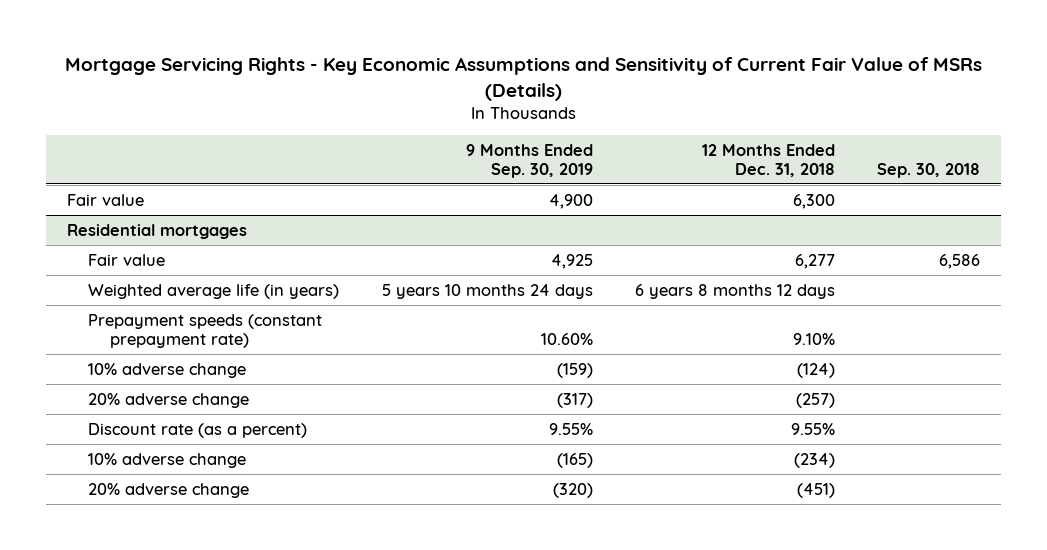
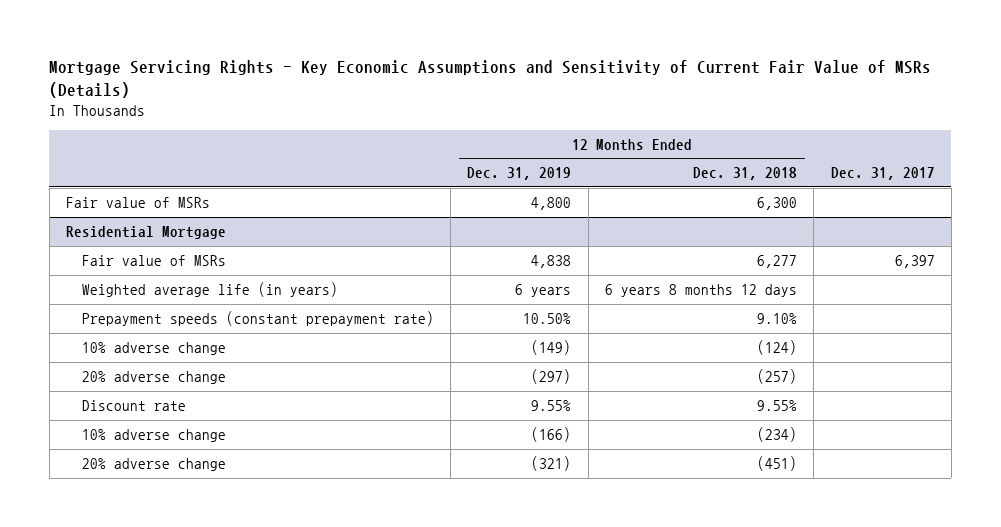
- | 9 Months Ended Sep. 30, 2019 | 12 Months Ended Dec. 31, 2018 | Sep. 30, 2018
+ | 12 Months Ended Dec. 31, 2019 | 12 Months Ended Dec. 31, 2018 | Dec. 31, 2017
- Fair value | 4,900 | 6,300 |
- Residential mortgages
- Fair value | 4,925 | 6,277 | 6,586
+ Fair value of MSRs | 4,800 | 6,300 |
+ Residential Mortgage
+ Fair value of MSRs | 4,838 | 6,277 | 6,397
- Discount rate (as a percent) | 9.55% | 9.55% |
+ Discount rate | 9.55% | 9.55% |

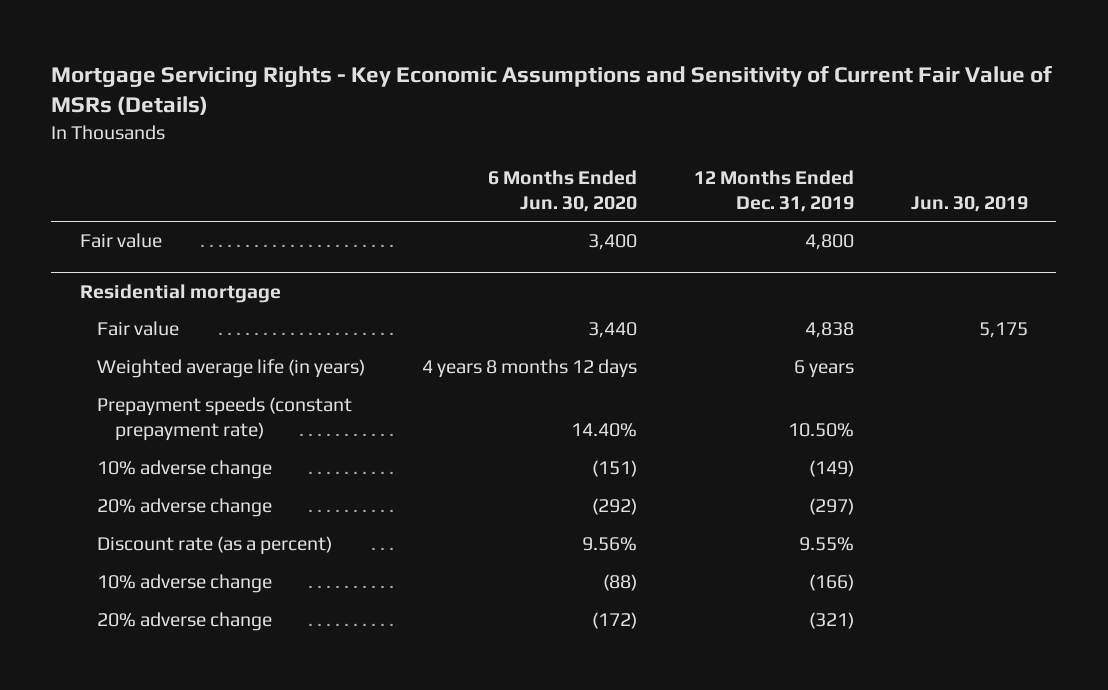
- | 12 Months Ended Dec. 31, 2019 | 12 Months Ended Dec. 31, 2018 | Dec. 31, 2017
+ | 6 Months Ended Jun. 30, 2020 | 12 Months Ended Dec. 31, 2019 | Jun. 30, 2019
- Fair value of MSRs | 4,800 | 6,300 |
- Residential Mortgage
- Fair value of MSRs | 4,838 | 6,277 | 6,397
+ Fair value | 3,400 | 4,800 |
+ Residential mortgage
+ Fair value | 3,440 | 4,838 | 5,175
- Discount rate | 9.55% | 9.55% |
+ Discount rate (as a percent) | 9.56% | 9.55% |

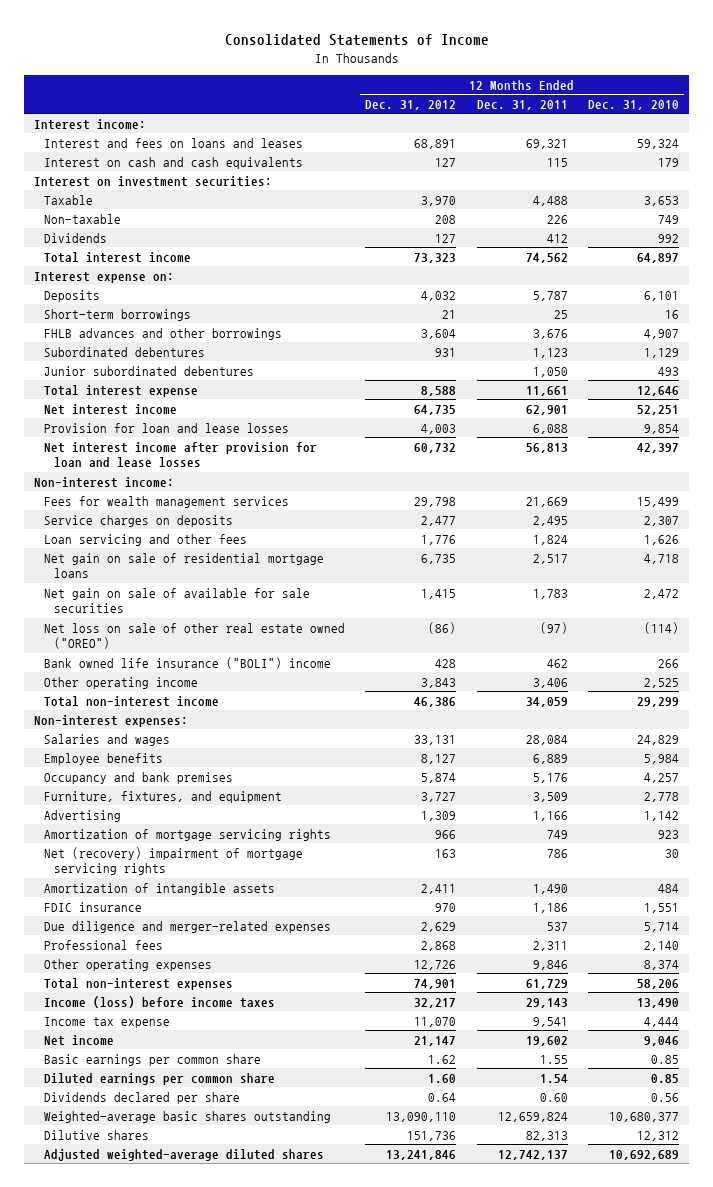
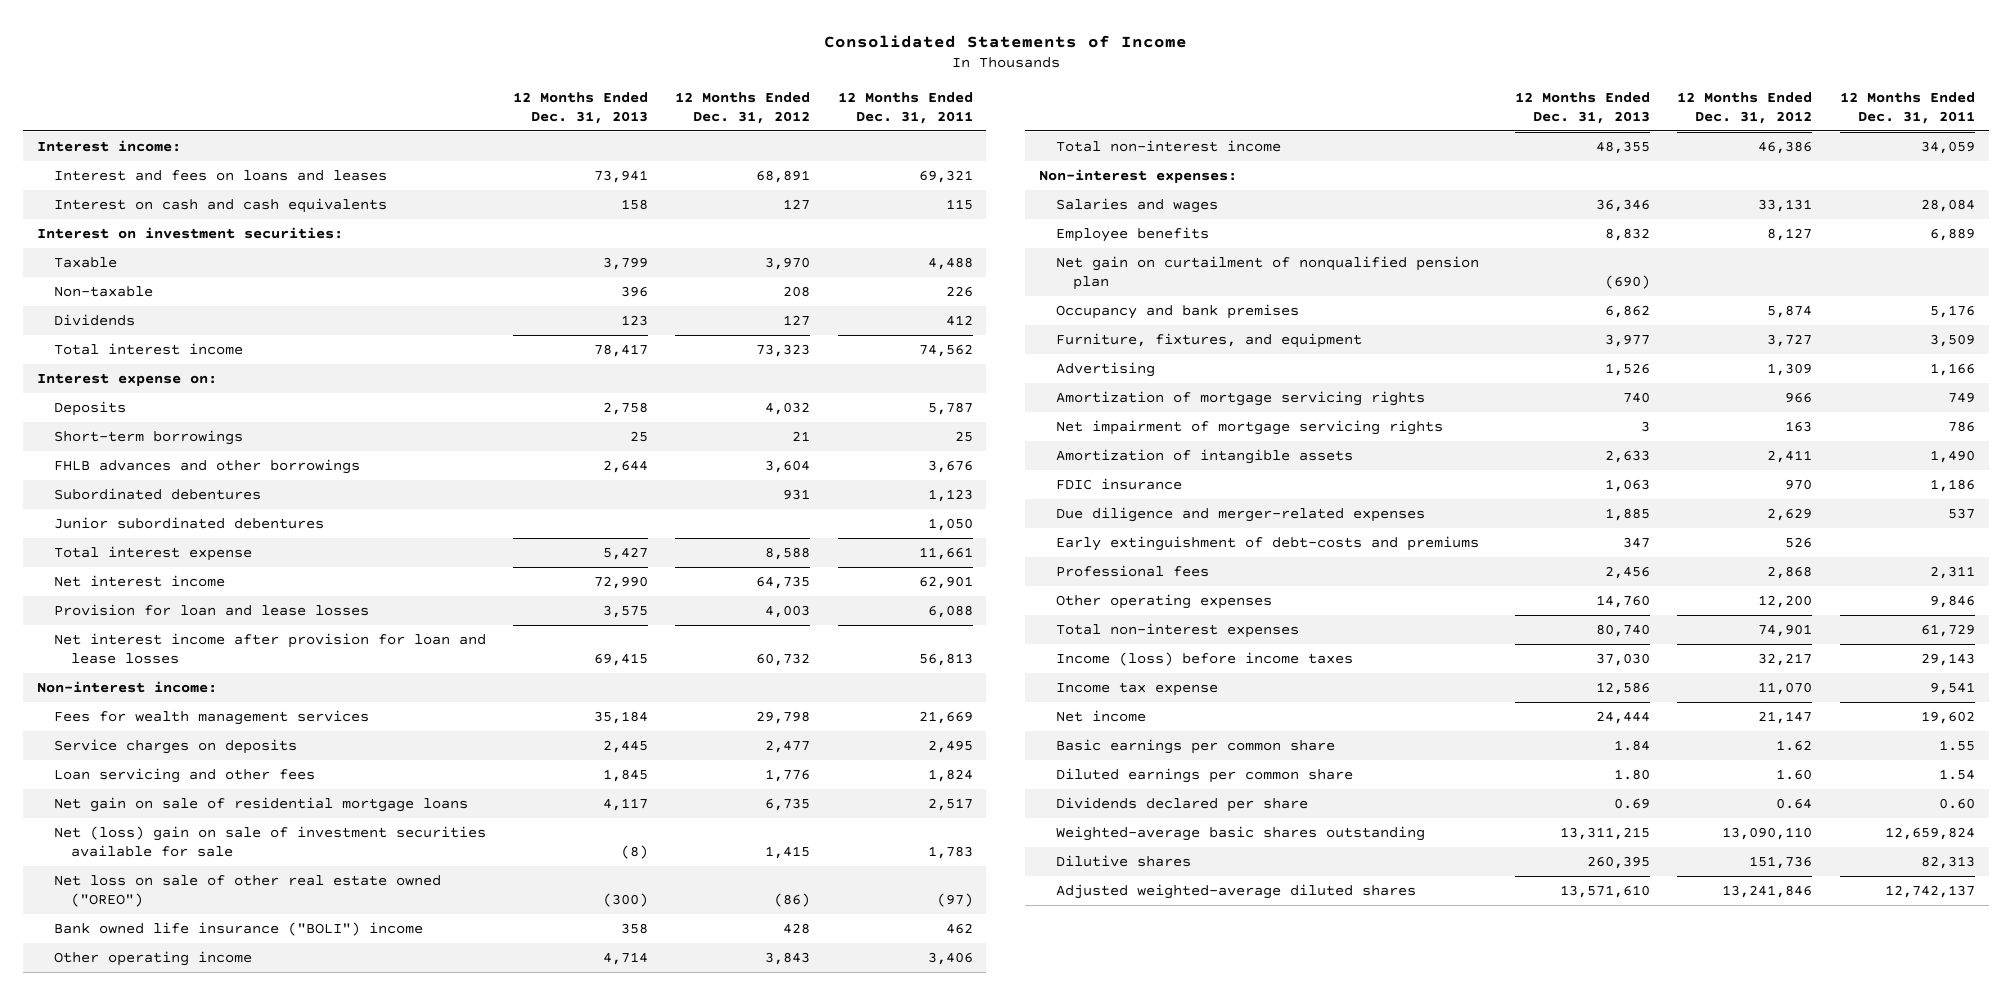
- | 12 Months Ended Dec. 31, 2012 | 12 Months Ended Dec. 31, 2011 | 12 Months Ended Dec. 31, 2010
+ | 12 Months Ended Dec. 31, 2013 | 12 Months Ended Dec. 31, 2012 | 12 Months Ended Dec. 31, 2011
- Net gain on sale of available for sale securities | 1,415 | 1,783 | 2,472
+ Net (loss) gain on sale of investment securities available for sale | (8) | 1,415 | 1,783
+ Net gain on curtailment of nonqualified pension plan | (690) | |
- Net (recovery) impairment of mortgage servicing rights | 163 | 786 | 30
+ Net impairment of mortgage servicing rights | 3 | 163 | 786
+ Early extinguishment of debt-costs and premiums | 347 | 526 |
- Other operating expenses | 12,726 | 9,846 | 8,374
+ Other operating expenses | 14,760 | 12,200 | 9,846

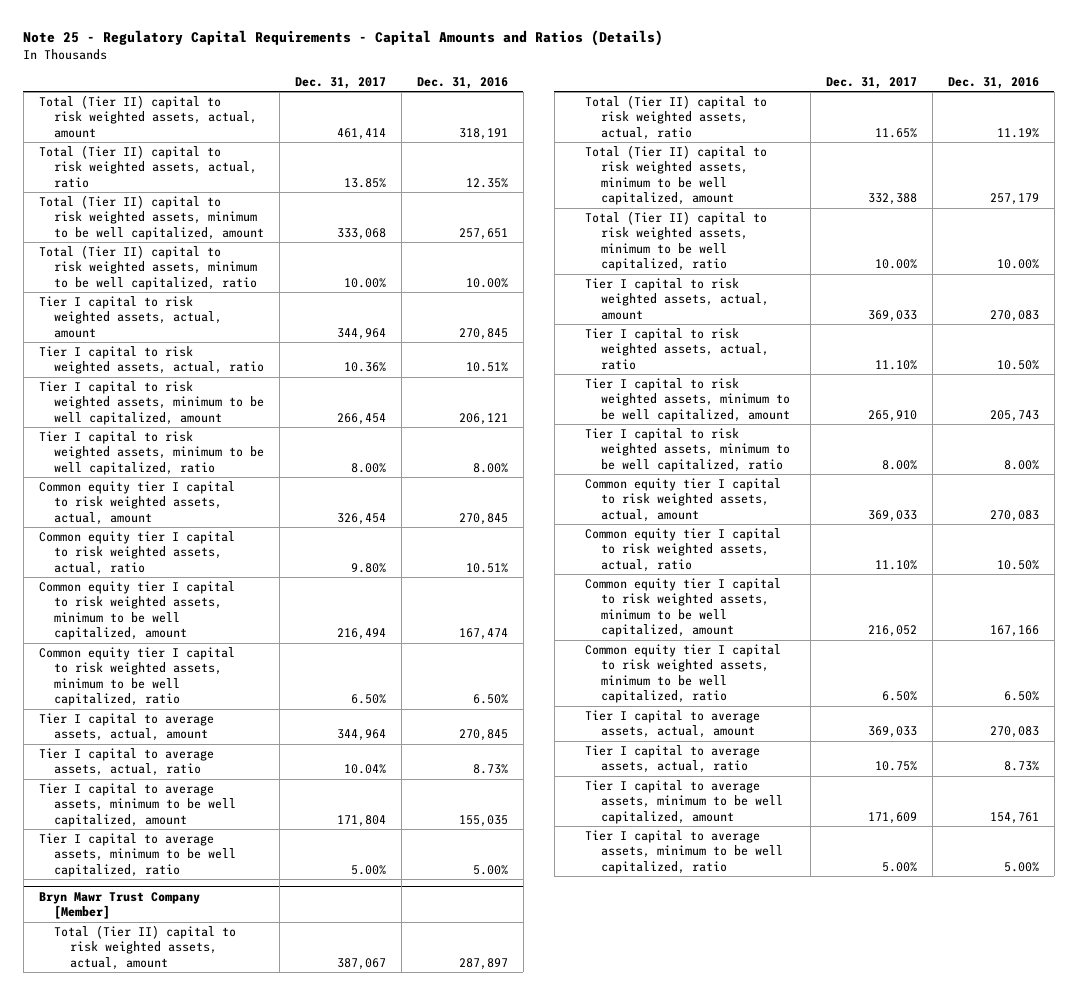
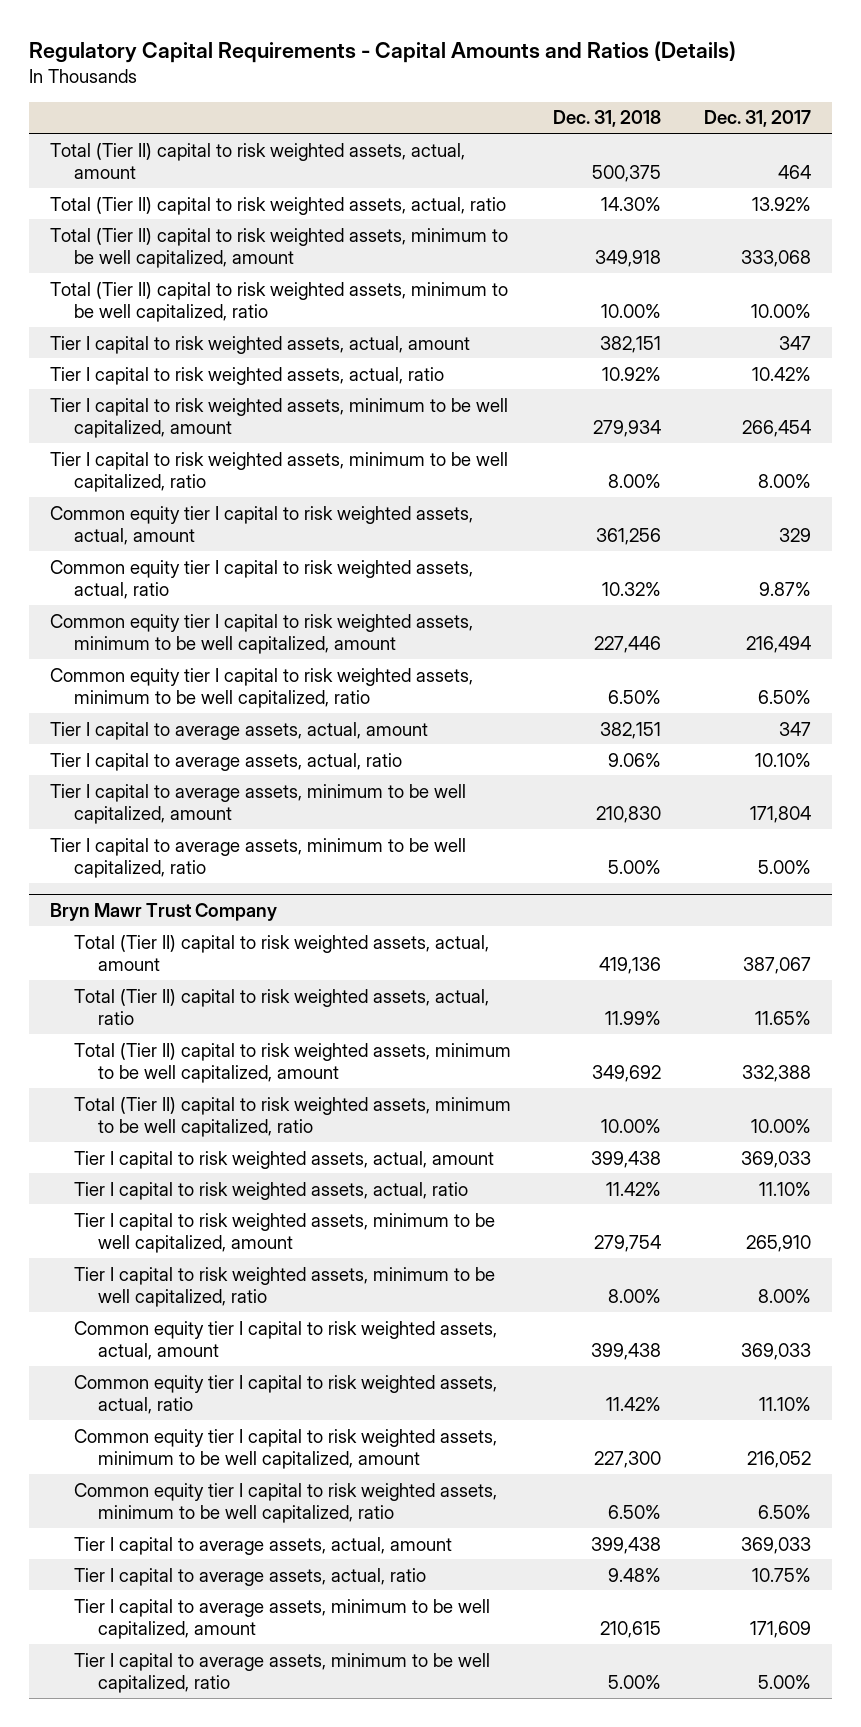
- Note 25 - Regulatory Capital Requirements - Capital Amounts and Ratios (Details)
+ Regulatory Capital Requirements - Capital Amounts and Ratios (Details)
- | Dec. 31, 2017 | Dec. 31, 2016
+ | Dec. 31, 2018 | Dec. 31, 2017
- Total (Tier II) capital to risk weighted assets, actual, amount | 461,414 | 318,191
- Total (Tier II) capital to risk weighted assets, actual, ratio | 13.85% | 12.35%
+ Total (Tier II) capital to risk weighted assets, actual, amount | 500,375 | 464
+ Total (Tier II) capital to risk weighted assets, actual, ratio | 14.30% | 13.92%
- Tier I capital to risk weighted assets, actual, amount | 344,964 | 270,845
- Tier I capital to risk weighted assets, actual, ratio | 10.36% | 10.51%
+ Tier I capital to risk weighted assets, actual, amount | 382,151 | 347
+ Tier I capital to risk weighted assets, actual, ratio | 10.92% | 10.42%
- Common equity tier I capital to risk weighted assets, actual, amount | 326,454 | 270,845
- Common equity tier I capital to risk weighted assets, actual, ratio | 9.80% | 10.51%
+ Common equity tier I capital to risk weighted assets, actual, amount | 361,256 | 329
+ Common equity tier I capital to risk weighted assets, actual, ratio | 10.32% | 9.87%
- Tier I capital to average assets, actual, amount | 344,964 | 270,845
- Tier I capital to average assets, actual, ratio | 10.04% | 8.73%
+ Tier I capital to average assets, actual, amount | 382,151 | 347
+ Tier I capital to average assets, actual, ratio | 9.06% | 10.10%
- Bryn Mawr Trust Company [Member]
+ Bryn Mawr Trust Company

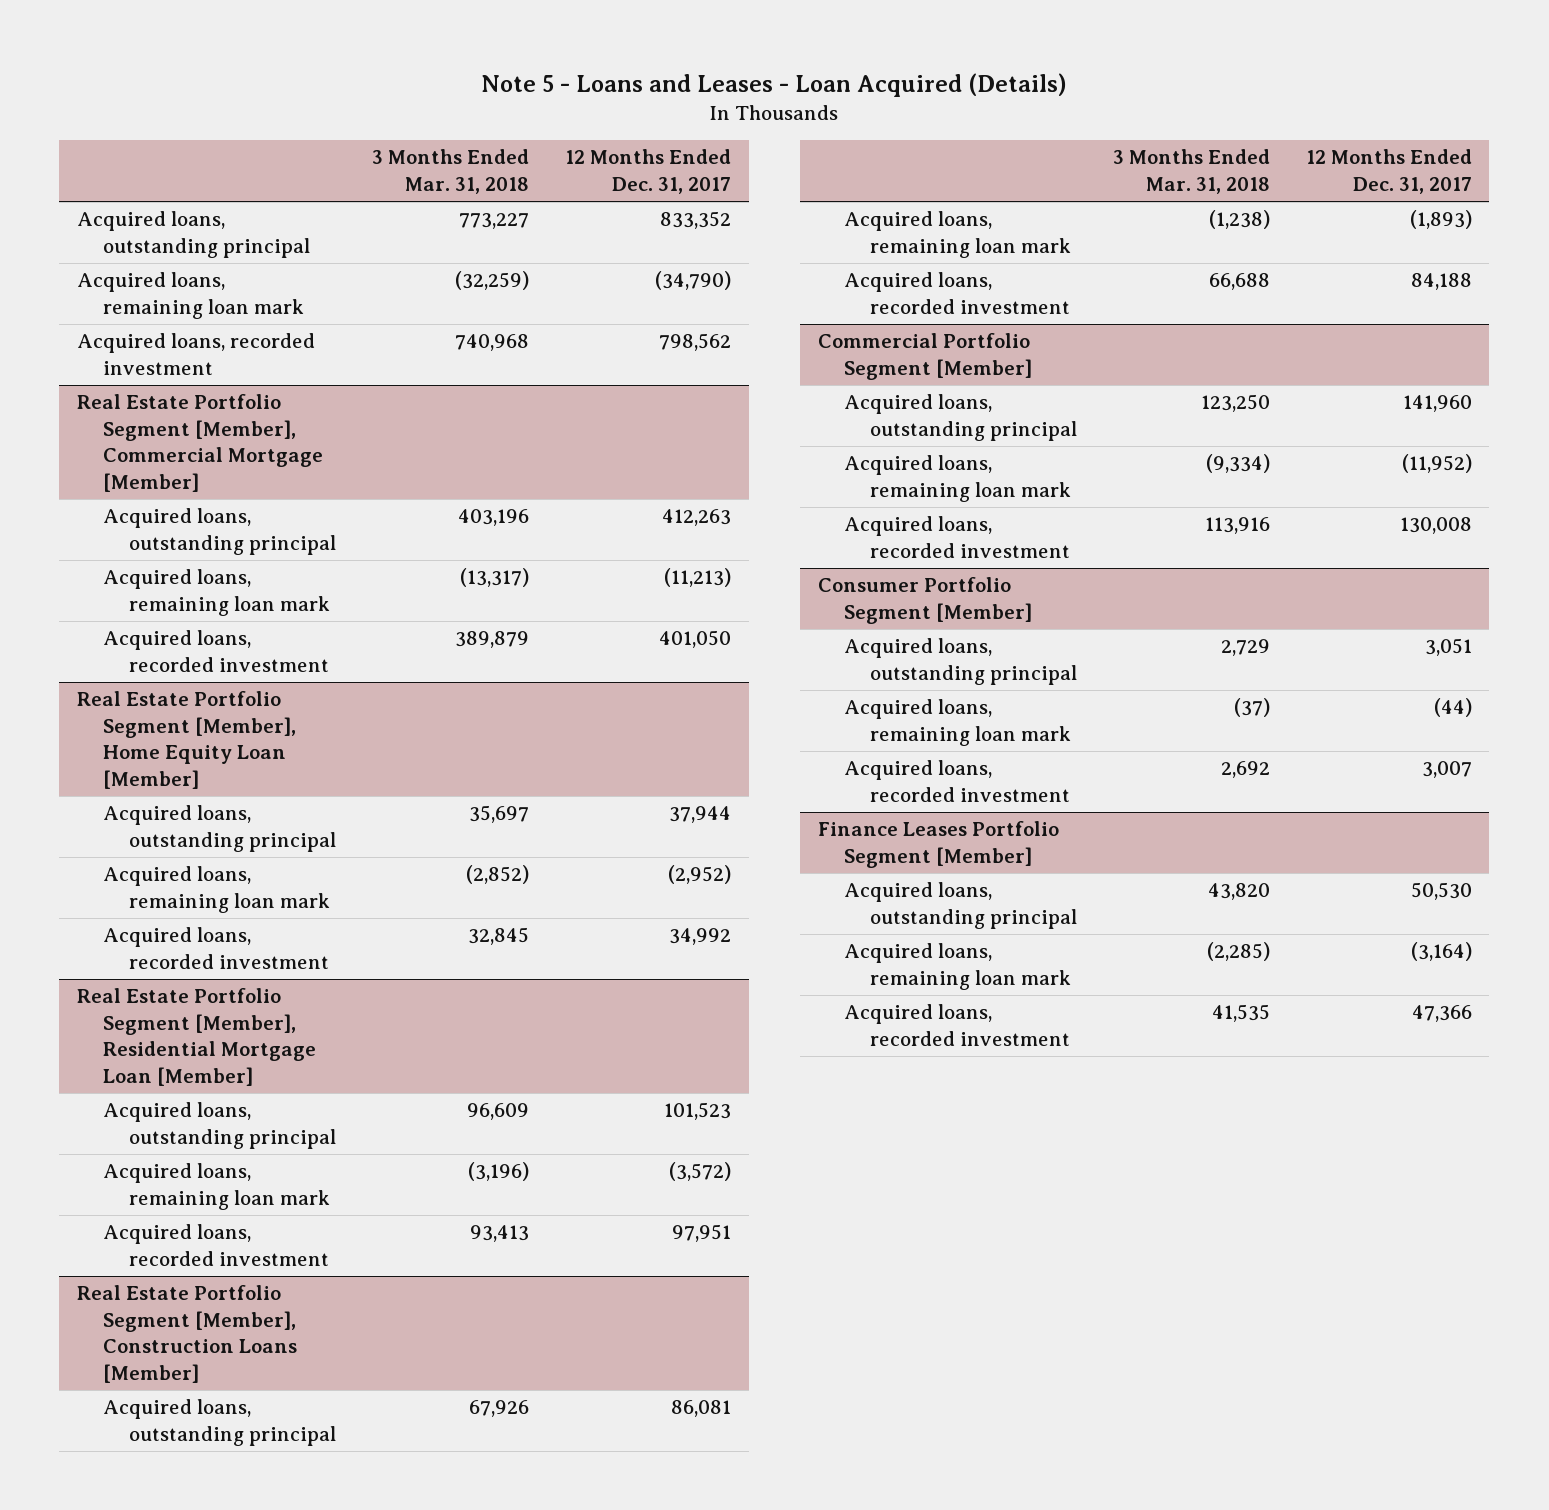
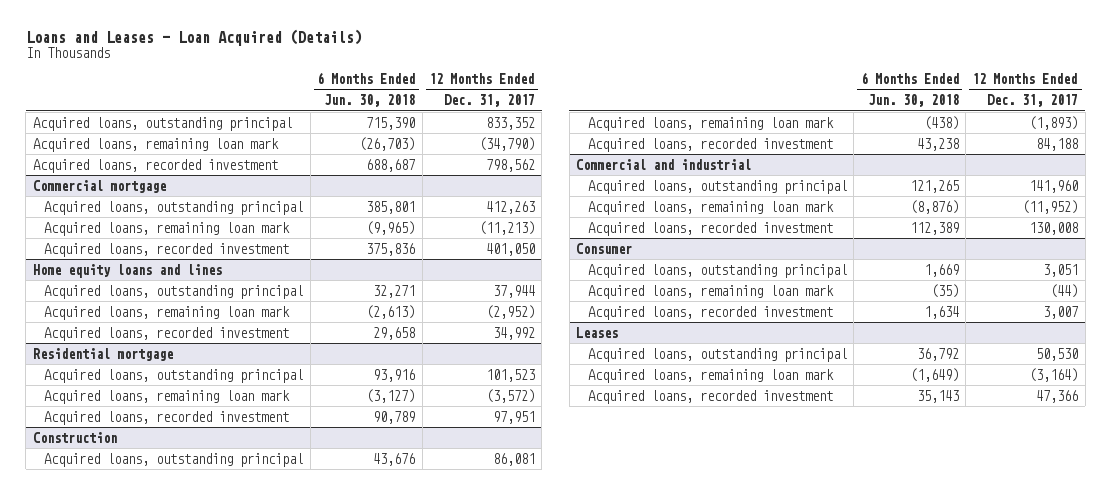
- Note 5 - Loans and Leases - Loan Acquired (Details)
+ Loans and Leases - Loan Acquired (Details)
- | 3 Months Ended Mar. 31, 2018 | 12 Months Ended Dec. 31, 2017
+ | 6 Months Ended Jun. 30, 2018 | 12 Months Ended Dec. 31, 2017
- Real Estate Portfolio Segment [Member], Commercial Mortgage [Member]
+ Commercial mortgage
- Real Estate Portfolio Segment [Member], Home Equity Loan [Member]
+ Home equity loans and lines
- Real Estate Portfolio Segment [Member], Residential Mortgage Loan [Member]
+ Residential mortgage
- Real Estate Portfolio Segment [Member], Construction Loans [Member]
+ Construction
- Commercial Portfolio Segment [Member]
+ Commercial and industrial
- Consumer Portfolio Segment [Member]
+ Consumer
- Finance Leases Portfolio Segment [Member]
+ Leases

